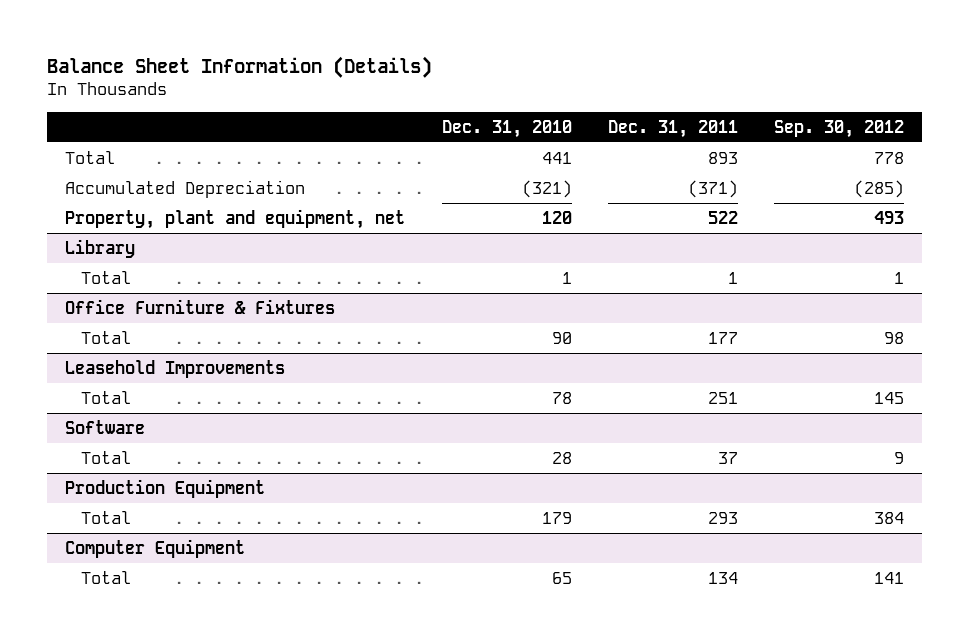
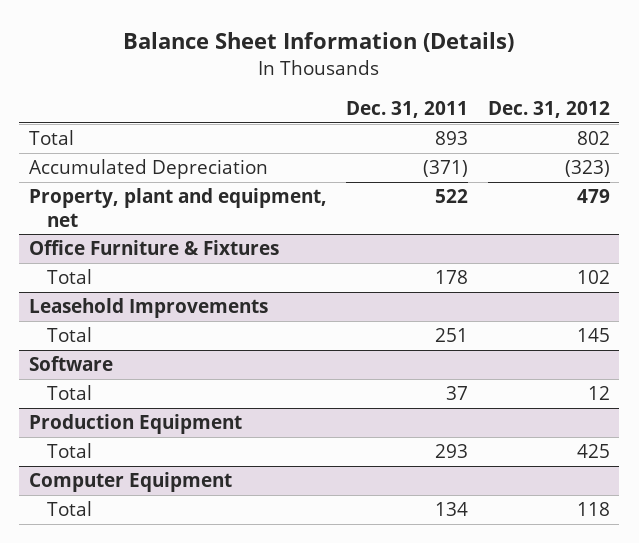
- | Dec. 31, 2010 | Dec. 31, 2011 | Sep. 30, 2012
+ | Dec. 31, 2011 | Dec. 31, 2012
- Library
- Total | 1 | 1 | 1
@ Office Furniture & Fixtures
- Total | 90 | 177 | 98
+ Total | 178 | 102

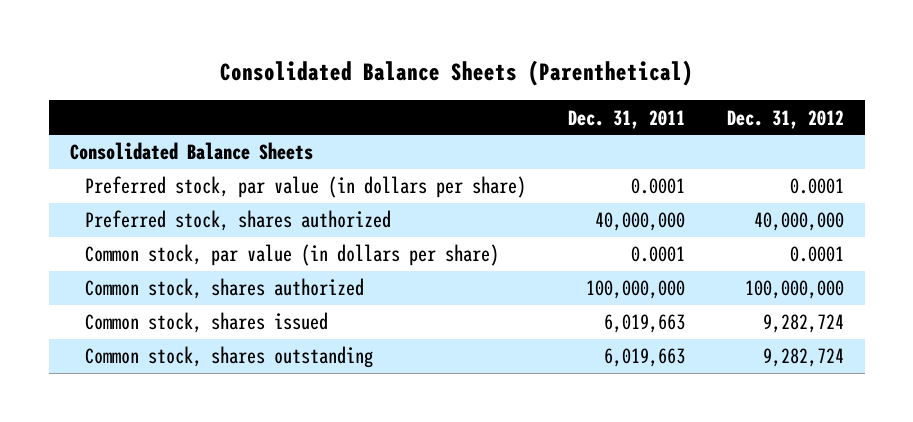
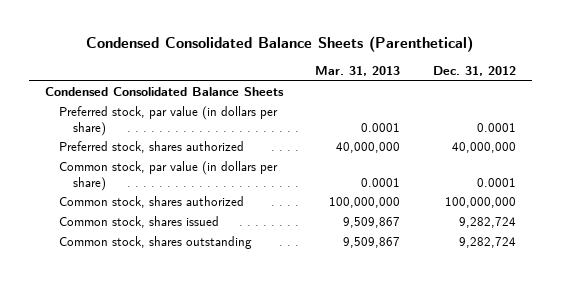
- Consolidated Balance Sheets (Parenthetical)
+ Condensed Consolidated Balance Sheets (Parenthetical)
- | Dec. 31, 2011 | Dec. 31, 2012
+ | Mar. 31, 2013 | Dec. 31, 2012
- Consolidated Balance Sheets
+ Condensed Consolidated Balance Sheets

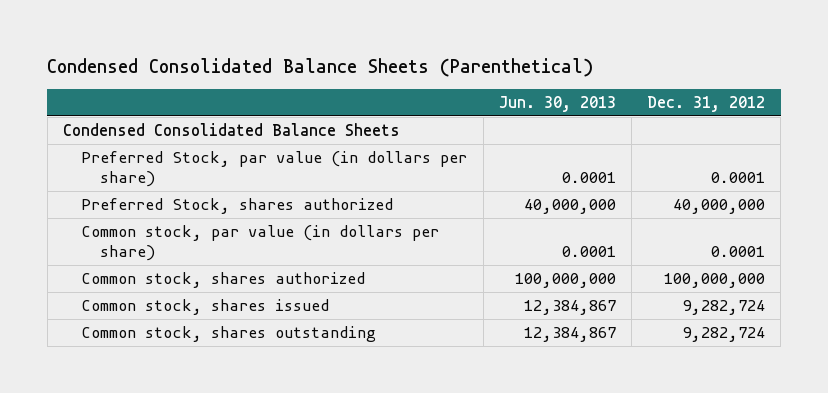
- | Mar. 31, 2013 | Dec. 31, 2012
+ | Jun. 30, 2013 | Dec. 31, 2012
- Preferred stock, par value (in dollars per share) | 0.0001 | 0.0001
- Preferred stock, shares authorized | 40,000,000 | 40,000,000
+ Preferred Stock, par value (in dollars per share) | 0.0001 | 0.0001
+ Preferred Stock, shares authorized | 40,000,000 | 40,000,000

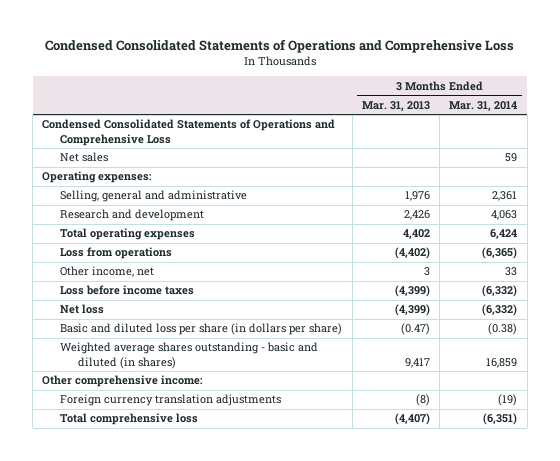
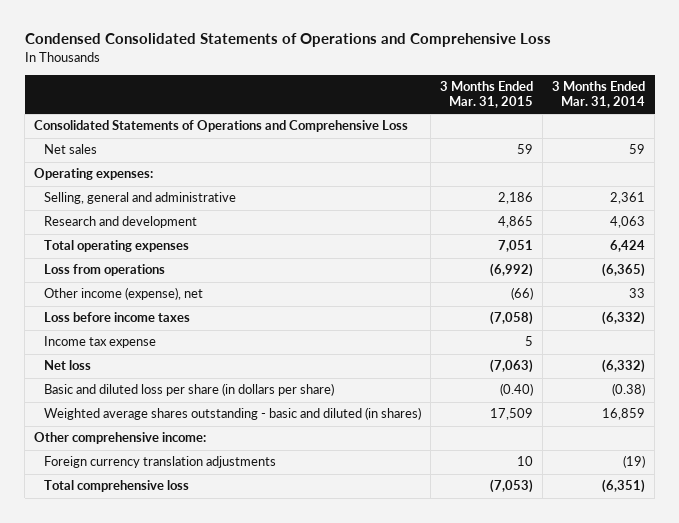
- | 3 Months Ended Mar. 31, 2013 | 3 Months Ended Mar. 31, 2014
+ | 3 Months Ended Mar. 31, 2015 | 3 Months Ended Mar. 31, 2014
- Condensed Consolidated Statements of Operations and Comprehensive Loss
+ Consolidated Statements of Operations and Comprehensive Loss
- Other income, net | 3 | 33
+ Other income (expense), net | (66) | 33
+ Income tax expense | 5 |

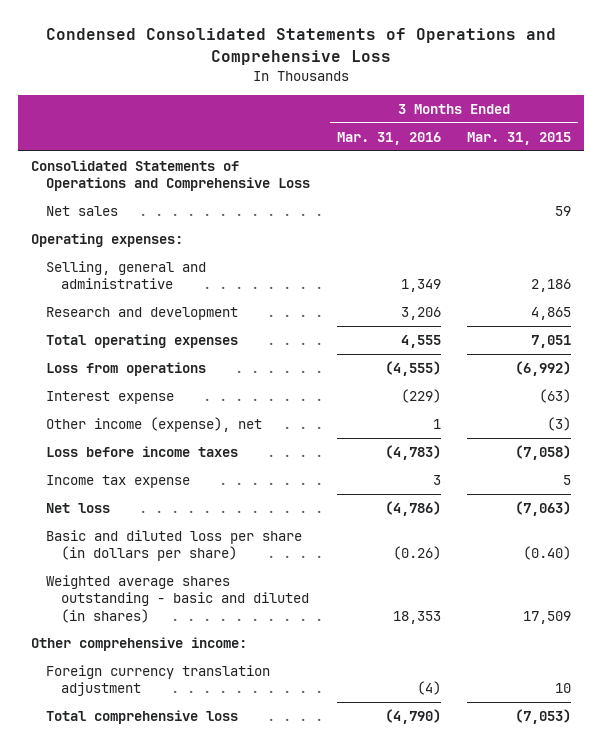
- | 3 Months Ended Mar. 31, 2015 | 3 Months Ended Mar. 31, 2014
+ | 3 Months Ended Mar. 31, 2016 | 3 Months Ended Mar. 31, 2015
- Other income (expense), net | (66) | 33
+ Interest expense | (229) | (63)
+ Other income (expense), net | 1 | (3)
- Foreign currency translation adjustments | 10 | (19)
+ Foreign currency translation adjustment | (4) | 10

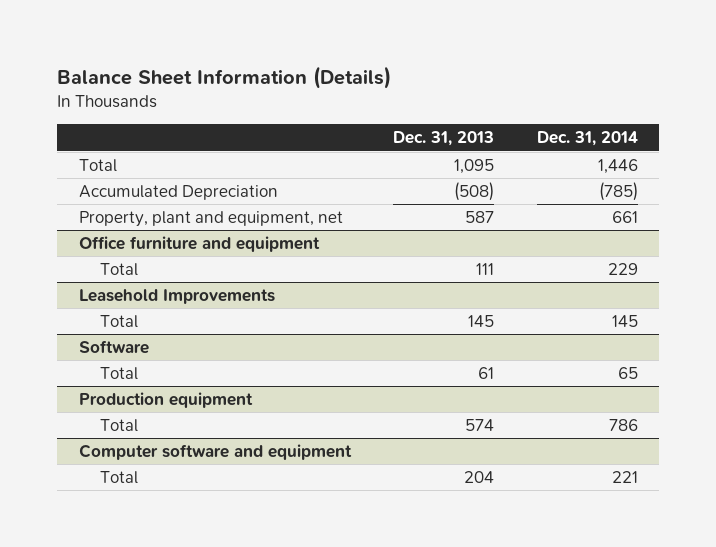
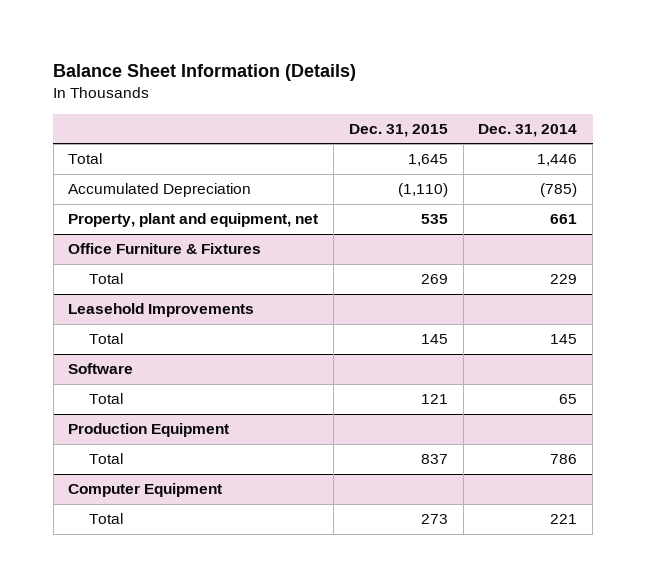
- | Dec. 31, 2013 | Dec. 31, 2014
+ | Dec. 31, 2015 | Dec. 31, 2014
- Office furniture and equipment
+ Office Furniture & Fixtures
- Production equipment
+ Production Equipment
- Computer software and equipment
+ Computer Equipment

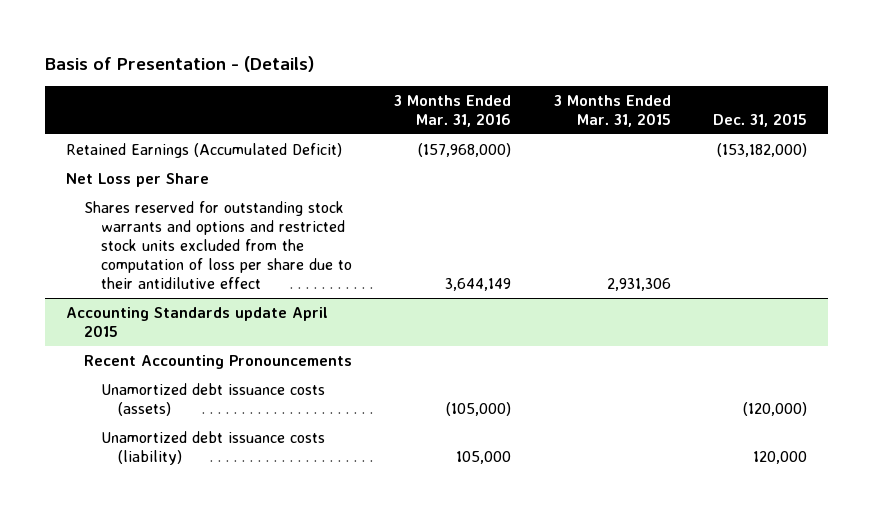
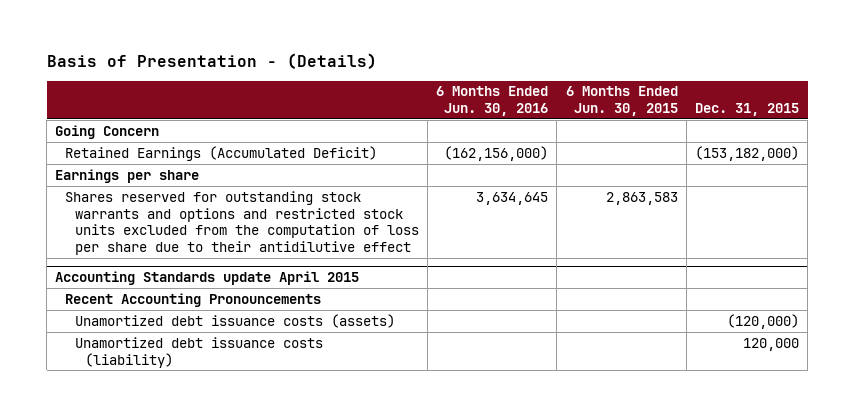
- | 3 Months Ended Mar. 31, 2016 | 3 Months Ended Mar. 31, 2015 | Dec. 31, 2015
+ | 6 Months Ended Jun. 30, 2016 | 6 Months Ended Jun. 30, 2015 | Dec. 31, 2015
+ Going Concern
- Net Loss per Share
+ Earnings per share

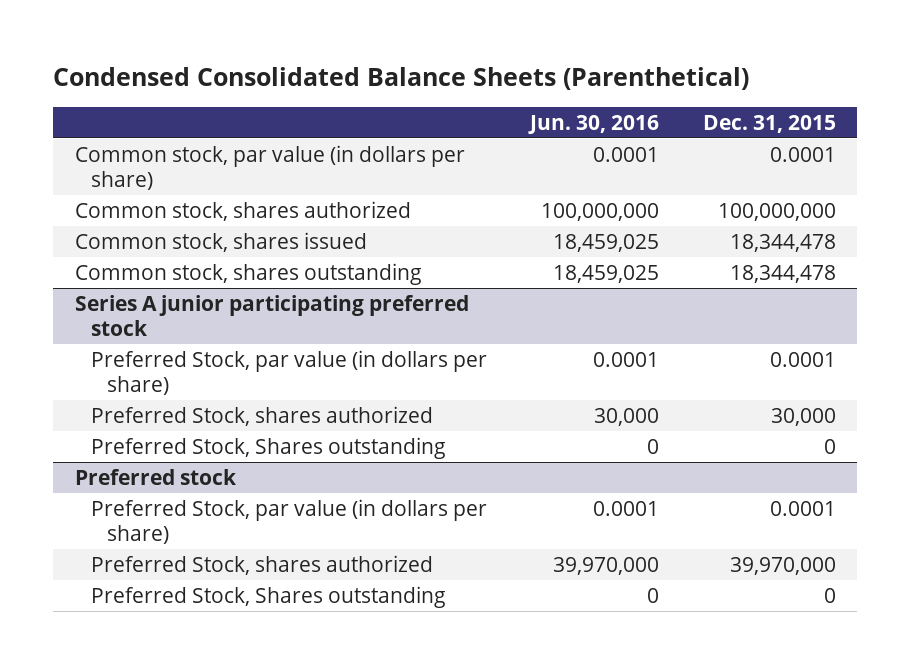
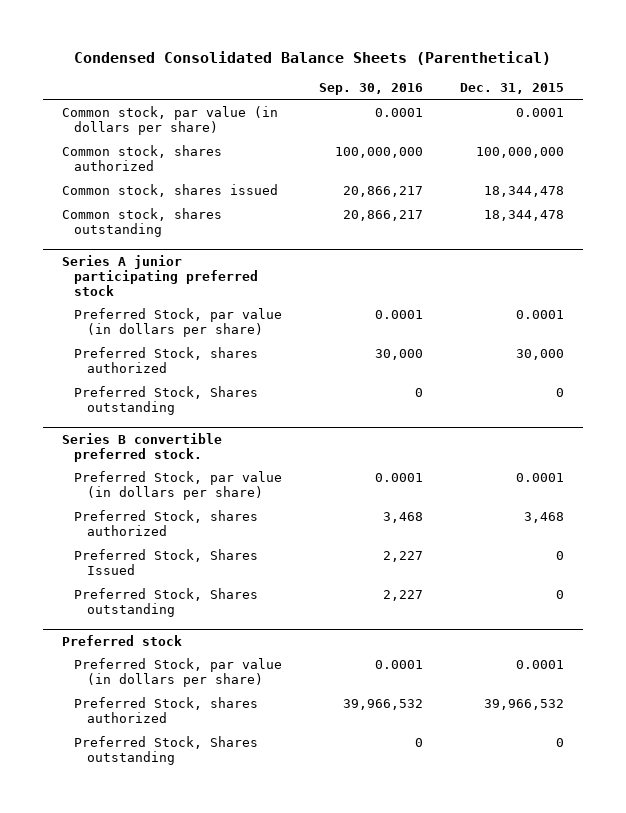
- | Jun. 30, 2016 | Dec. 31, 2015
+ | Sep. 30, 2016 | Dec. 31, 2015
+ Series B convertible preferred stock.
+ Preferred Stock, par value (in dollars per share) | 0.0001 | 0.0001
+ Preferred Stock, shares authorized | 3,468 | 3,468
+ Preferred Stock, Shares Issued | 2,227 | 0
+ Preferred Stock, Shares outstanding | 2,227 | 0
@ Preferred stock
- Preferred Stock, shares authorized | 39,970,000 | 39,970,000
+ Preferred Stock, shares authorized | 39,966,532 | 39,966,532

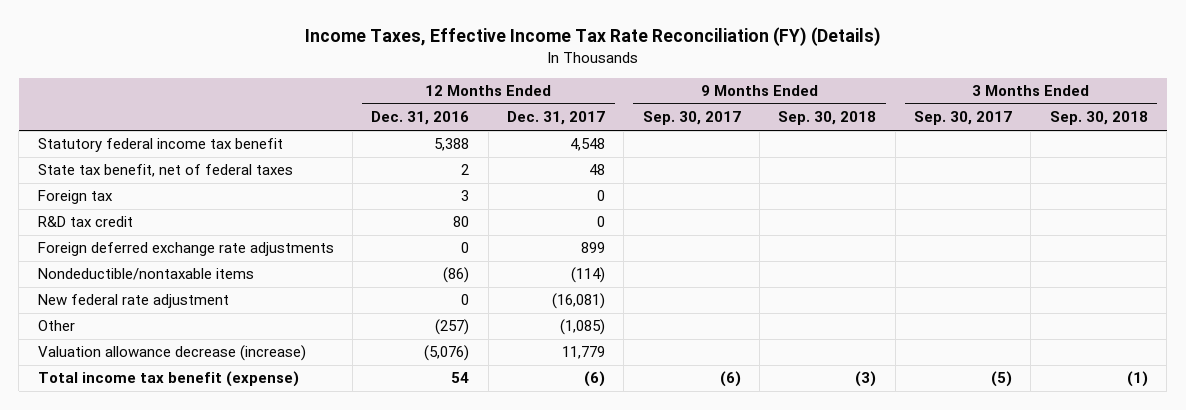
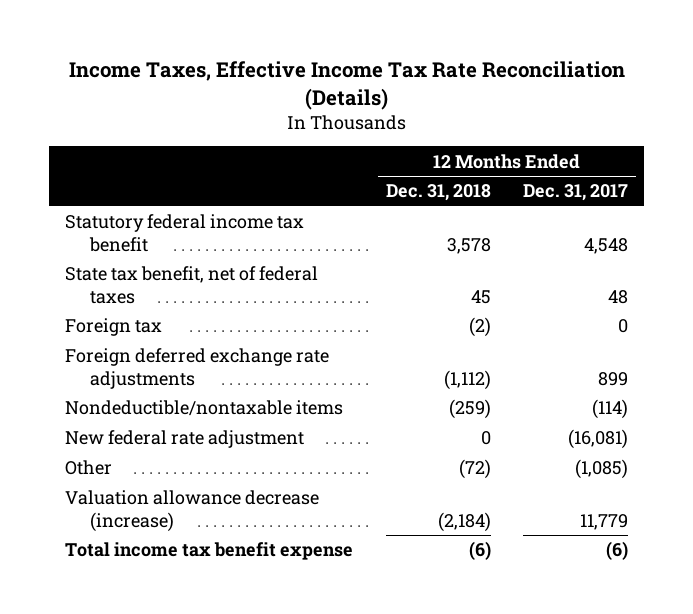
- Income Taxes, Effective Income Tax Rate Reconciliation (FY) (Details)
+ Income Taxes, Effective Income Tax Rate Reconciliation (Details)
- | 12 Months Ended Dec. 31, 2016 | 12 Months Ended Dec. 31, 2017 | 9 Months Ended Sep. 30, 2017 | 9 Months Ended Sep. 30, 2018 | 3 Months Ended Sep. 30, 2017 | 3 Months Ended Sep. 30, 2018
+ | 12 Months Ended Dec. 31, 2018 | 12 Months Ended Dec. 31, 2017
- R&D tax credit | 80 | 0 | | | |
- Total income tax benefit (expense) | 54 | (6) | (6) | (3) | (5) | (1)
+ Total income tax benefit expense | (6) | (6)

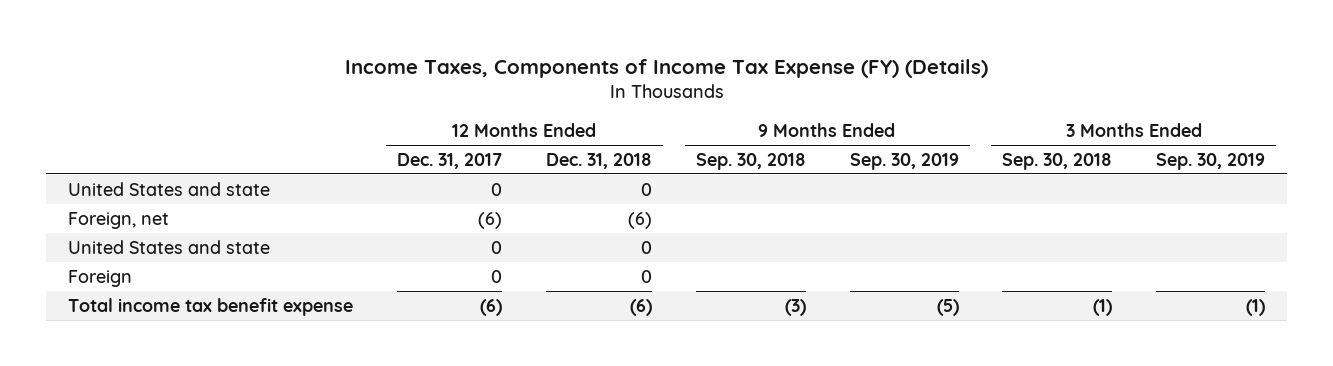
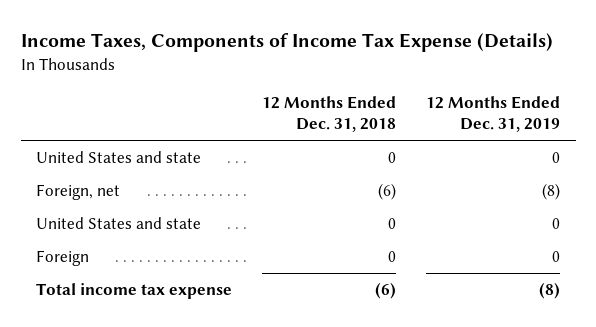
- Income Taxes, Components of Income Tax Expense (FY) (Details)
+ Income Taxes, Components of Income Tax Expense (Details)
- | 12 Months Ended Dec. 31, 2017 | 12 Months Ended Dec. 31, 2018 | 9 Months Ended Sep. 30, 2018 | 9 Months Ended Sep. 30, 2019 | 3 Months Ended Sep. 30, 2018 | 3 Months Ended Sep. 30, 2019
+ | 12 Months Ended Dec. 31, 2018 | 12 Months Ended Dec. 31, 2019
- Total income tax benefit expense | (6) | (6) | (3) | (5) | (1) | (1)
+ Total income tax expense | (6) | (8)

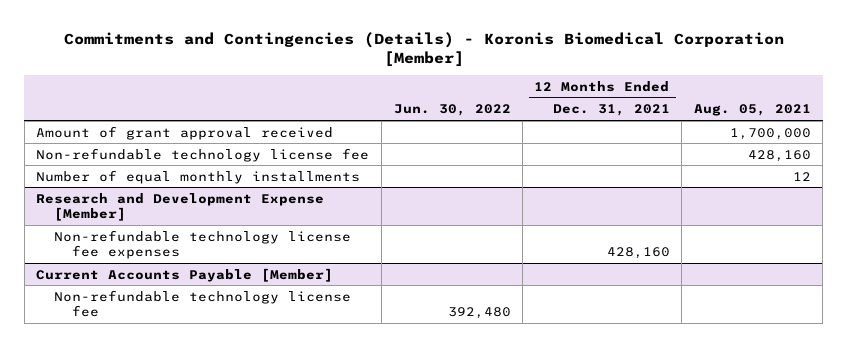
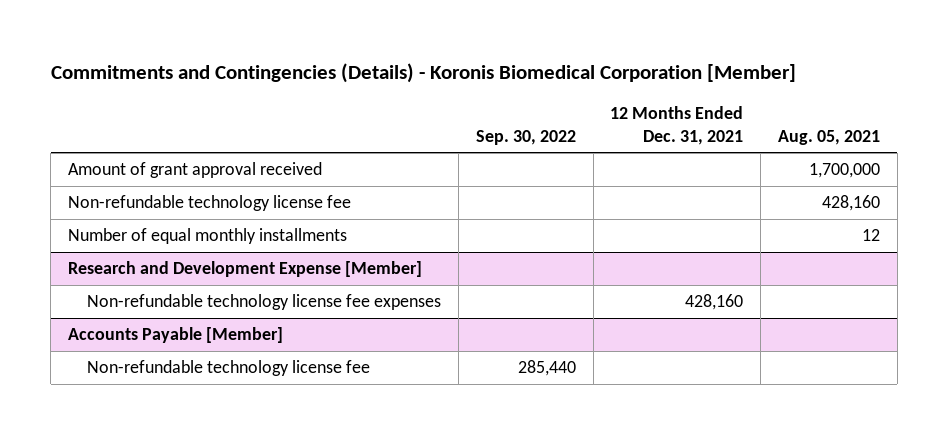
- | Jun. 30, 2022 | 12 Months Ended Dec. 31, 2021 | Aug. 05, 2021
+ | Sep. 30, 2022 | 12 Months Ended Dec. 31, 2021 | Aug. 05, 2021
- Current Accounts Payable [Member]
+ Accounts Payable [Member]

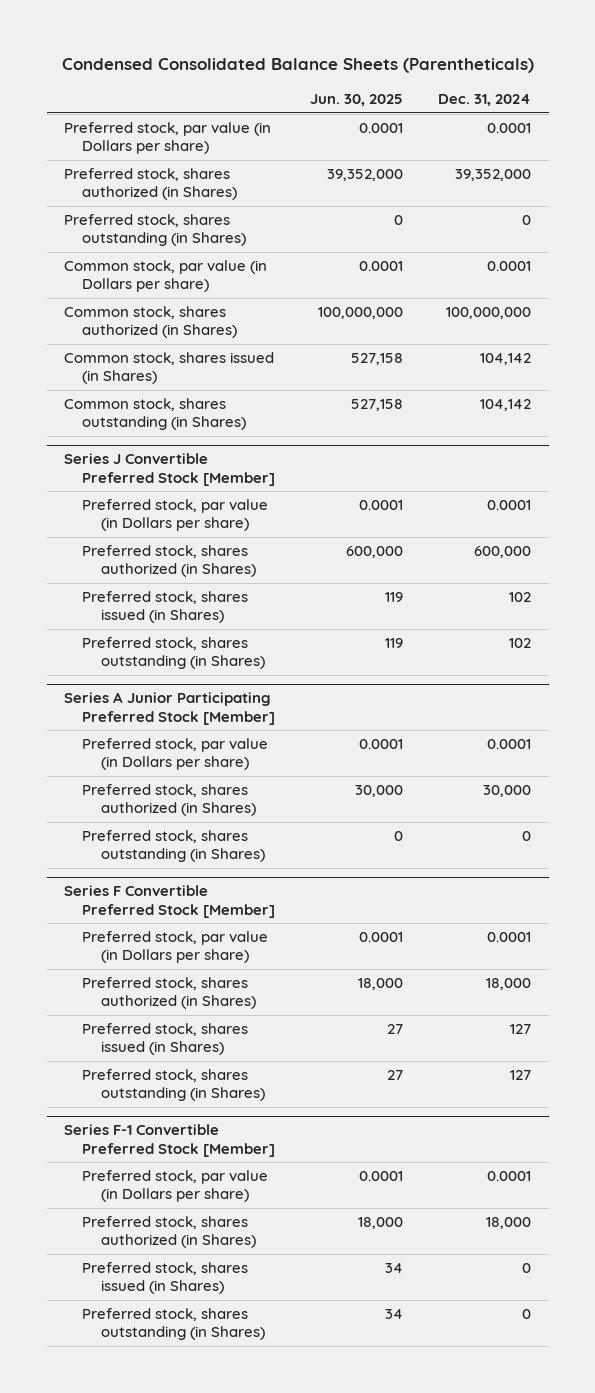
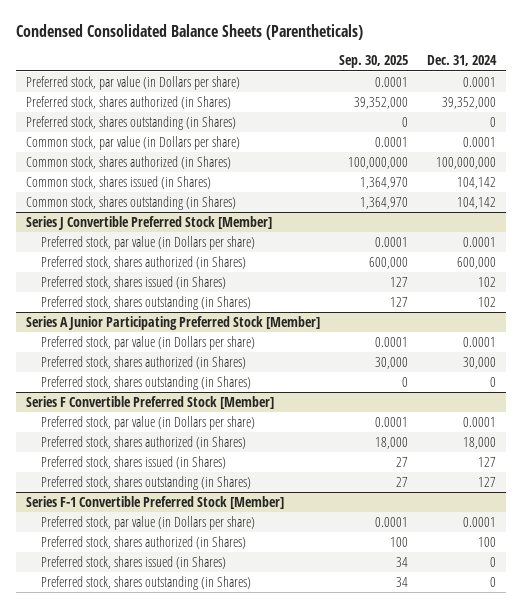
- | Jun. 30, 2025 | Dec. 31, 2024
+ | Sep. 30, 2025 | Dec. 31, 2024
@ Series F-1 Convertible Preferred Stock [Member]
- Preferred stock, shares authorized (in Shares) | 18,000 | 18,000
+ Preferred stock, shares authorized (in Shares) | 100 | 100

